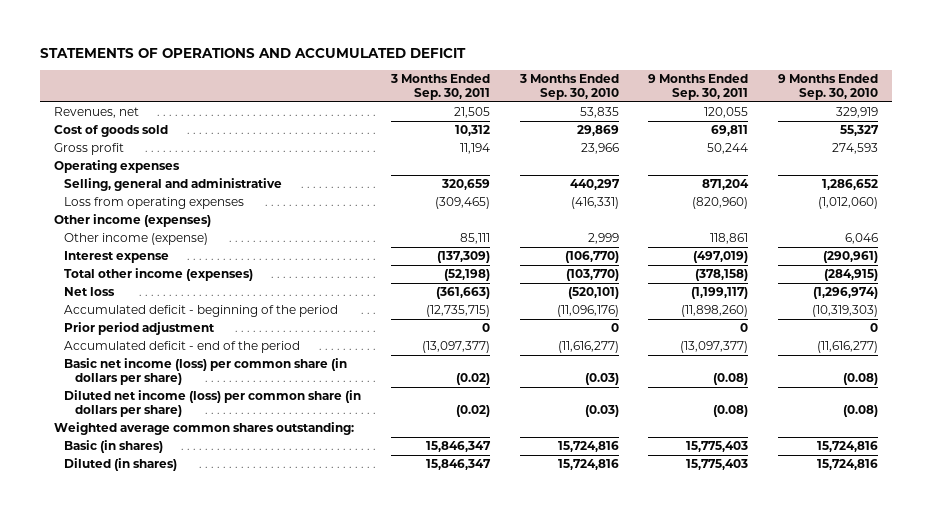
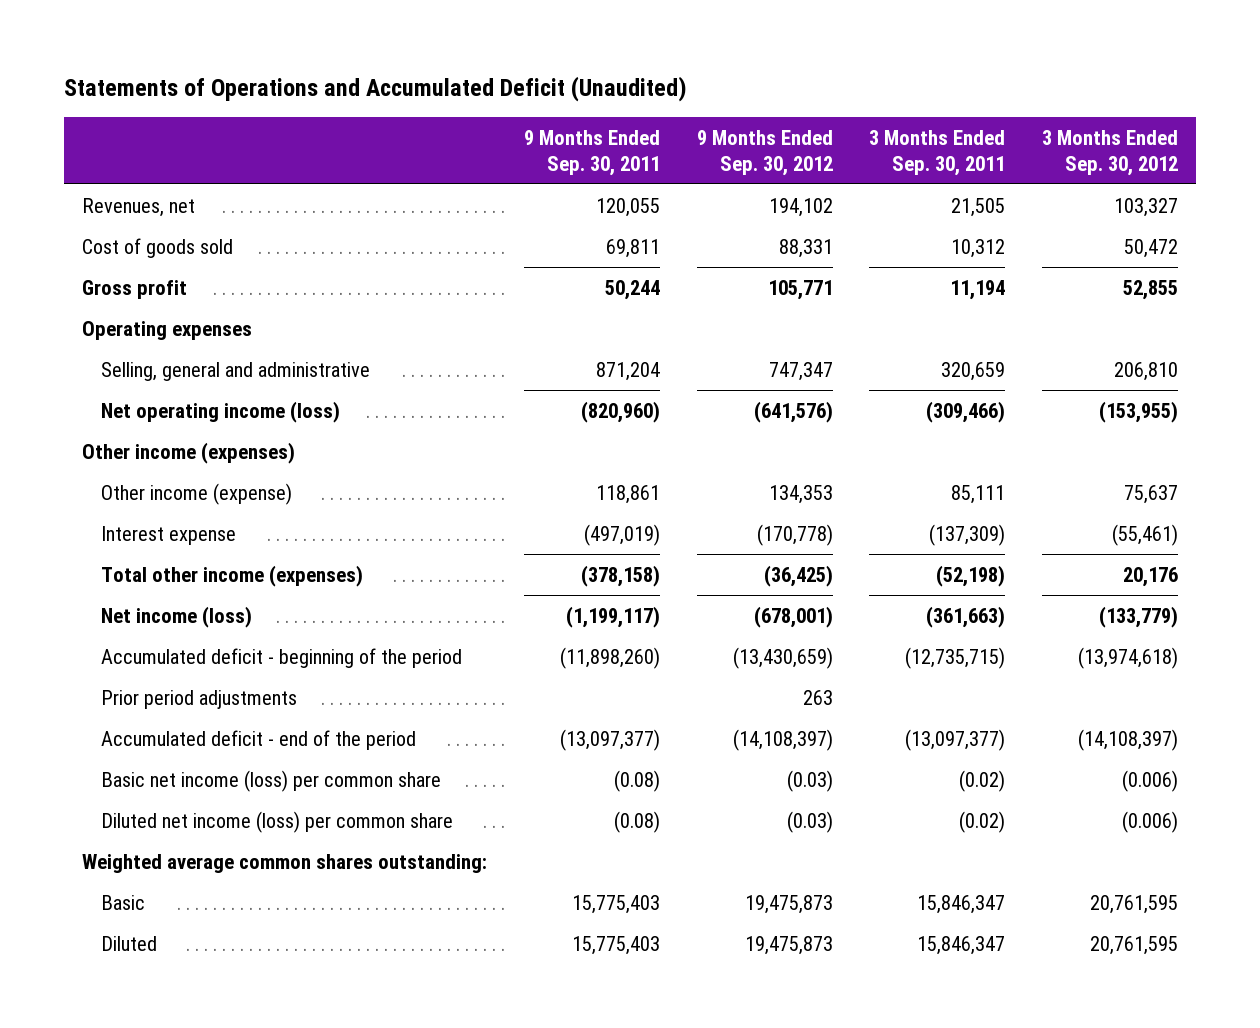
- STATEMENTS OF OPERATIONS AND ACCUMULATED DEFICIT
+ Statements of Operations and Accumulated Deficit (Unaudited)
- | 3 Months Ended Sep. 30, 2011 | 3 Months Ended Sep. 30, 2010 | 9 Months Ended Sep. 30, 2011 | 9 Months Ended Sep. 30, 2010
+ | 9 Months Ended Sep. 30, 2011 | 9 Months Ended Sep. 30, 2012 | 3 Months Ended Sep. 30, 2011 | 3 Months Ended Sep. 30, 2012
- Loss from operating expenses | (309,465) | (416,331) | (820,960) | (1,012,060)
+ Net operating income (loss) | (820,960) | (641,576) | (309,466) | (153,955)
- Net loss | (361,663) | (520,101) | (1,199,117) | (1,296,974)
+ Net income (loss) | (1,199,117) | (678,001) | (361,663) | (133,779)
- Prior period adjustment | 0 | 0 | 0 | 0
+ Prior period adjustments | | 263 | |
- Basic net income (loss) per common share (in dollars per share) | (0.02) | (0.03) | (0.08) | (0.08)
- Diluted net income (loss) per common share (in dollars per share) | (0.02) | (0.03) | (0.08) | (0.08)
+ Basic net income (loss) per common share | (0.08) | (0.03) | (0.02) | (0.006)
+ Diluted net income (loss) per common share | (0.08) | (0.03) | (0.02) | (0.006)
- Basic (in shares) | 15,846,347 | 15,724,816 | 15,775,403 | 15,724,816
- Diluted (in shares) | 15,846,347 | 15,724,816 | 15,775,403 | 15,724,816
+ Basic | 15,775,403 | 19,475,873 | 15,846,347 | 20,761,595
+ Diluted | 15,775,403 | 19,475,873 | 15,846,347 | 20,761,595

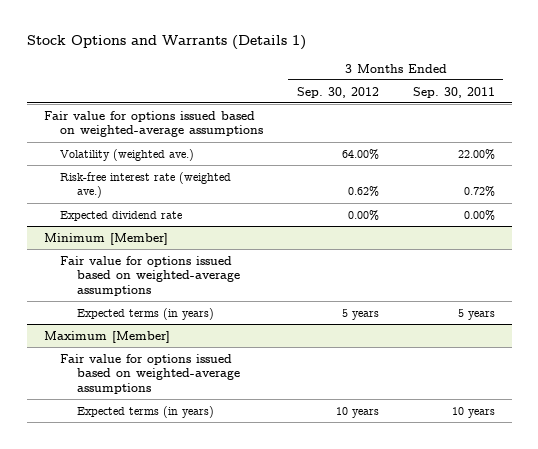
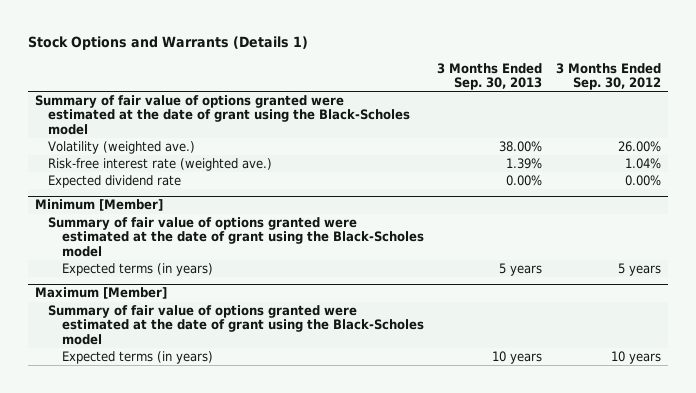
- | 3 Months Ended Sep. 30, 2012 | 3 Months Ended Sep. 30, 2011
+ | 3 Months Ended Sep. 30, 2013 | 3 Months Ended Sep. 30, 2012
- Fair value for options issued based on weighted-average assumptions
- Volatility (weighted ave.) | 64.00% | 22.00%
- Risk-free interest rate (weighted ave.) | 0.62% | 0.72%
+ Summary of fair value of options granted were estimated at the date of grant using the Black-Scholes model
+ Volatility (weighted ave.) | 38.00% | 26.00%
+ Risk-free interest rate (weighted ave.) | 1.39% | 1.04%
@ Minimum [Member]
- Fair value for options issued based on weighted-average assumptions
+ Summary of fair value of options granted were estimated at the date of grant using the Black-Scholes model
@ Maximum [Member]
- Fair value for options issued based on weighted-average assumptions
+ Summary of fair value of options granted were estimated at the date of grant using the Black-Scholes model

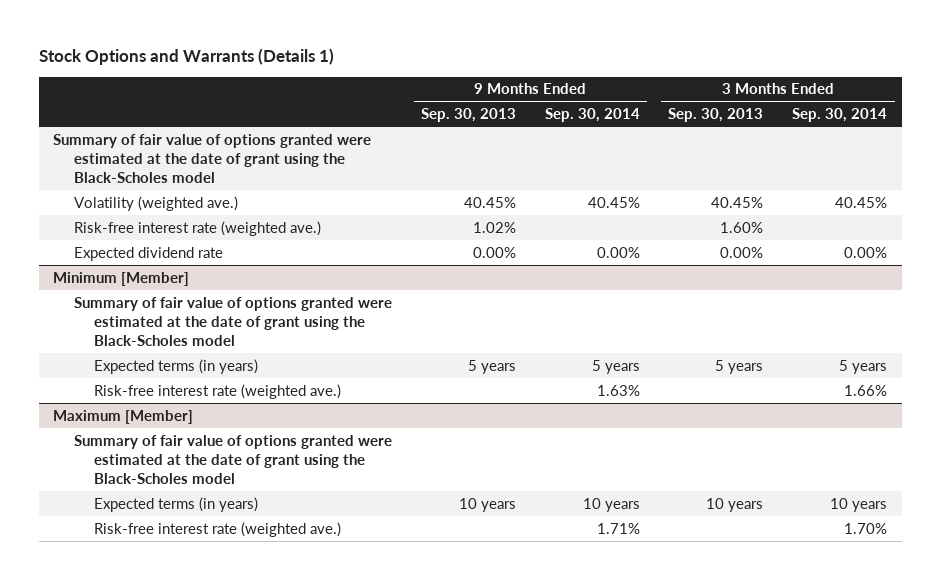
- | 3 Months Ended Sep. 30, 2013 | 3 Months Ended Sep. 30, 2012
+ | 9 Months Ended Sep. 30, 2013 | 9 Months Ended Sep. 30, 2014 | 3 Months Ended Sep. 30, 2013 | 3 Months Ended Sep. 30, 2014
- Volatility (weighted ave.) | 38.00% | 26.00%
- Risk-free interest rate (weighted ave.) | 1.39% | 1.04%
+ Volatility (weighted ave.) | 40.45% | 40.45% | 40.45% | 40.45%
+ Risk-free interest rate (weighted ave.) | 1.02% | | 1.60% |
@ Minimum [Member]
+ Risk-free interest rate (weighted ave.) | | 1.63% | | 1.66%
@ Maximum [Member]
+ Risk-free interest rate (weighted ave.) | | 1.71% | | 1.70%

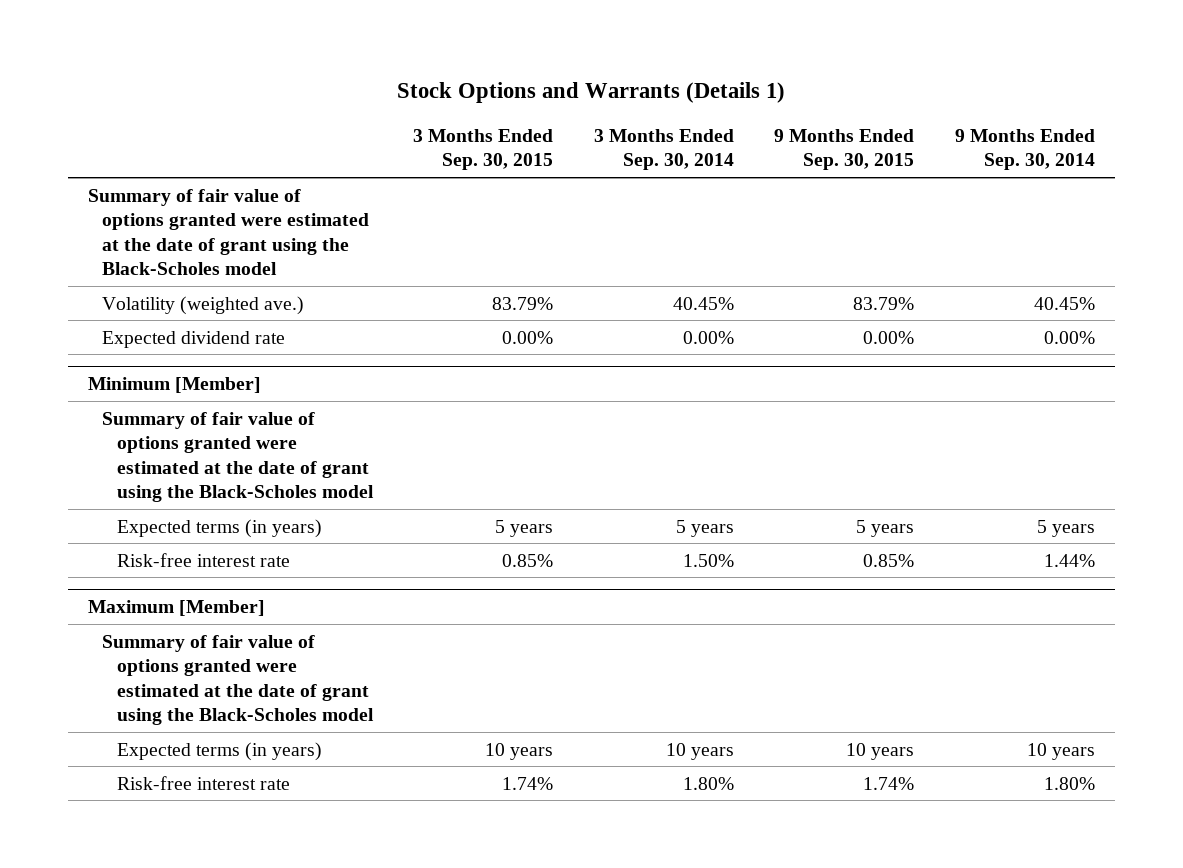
- | 9 Months Ended Sep. 30, 2013 | 9 Months Ended Sep. 30, 2014 | 3 Months Ended Sep. 30, 2013 | 3 Months Ended Sep. 30, 2014
+ | 3 Months Ended Sep. 30, 2015 | 3 Months Ended Sep. 30, 2014 | 9 Months Ended Sep. 30, 2015 | 9 Months Ended Sep. 30, 2014
- Risk-free interest rate (weighted ave.) | 1.02% | | 1.60% |
@ Minimum [Member]
- Risk-free interest rate (weighted ave.) | | 1.63% | | 1.66%
+ Risk-free interest rate | 0.85% | 1.50% | 0.85% | 1.44%
@ Maximum [Member]
- Risk-free interest rate (weighted ave.) | | 1.71% | | 1.70%
+ Risk-free interest rate | 1.74% | 1.80% | 1.74% | 1.80%

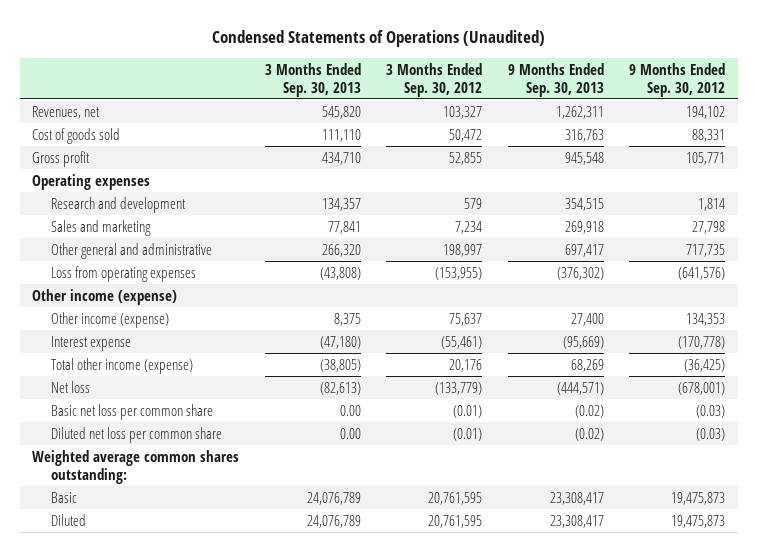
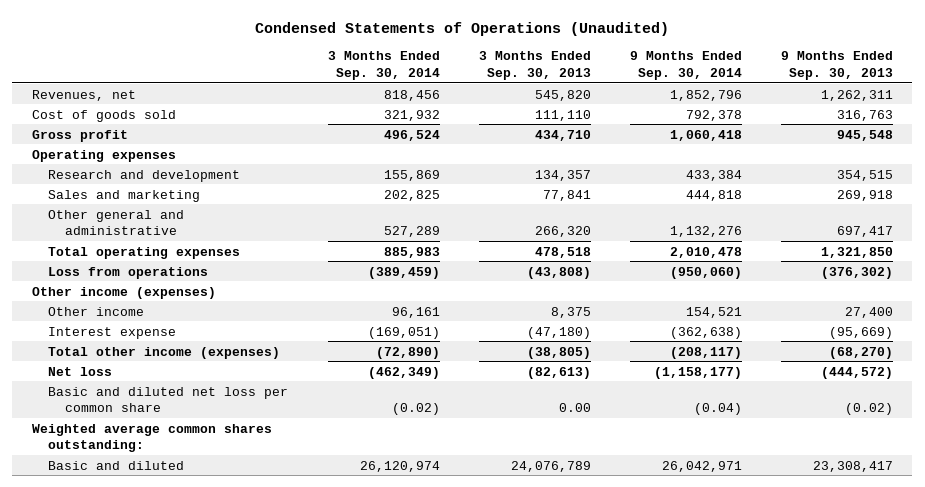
- | 3 Months Ended Sep. 30, 2013 | 3 Months Ended Sep. 30, 2012 | 9 Months Ended Sep. 30, 2013 | 9 Months Ended Sep. 30, 2012
+ | 3 Months Ended Sep. 30, 2014 | 3 Months Ended Sep. 30, 2013 | 9 Months Ended Sep. 30, 2014 | 9 Months Ended Sep. 30, 2013
- Loss from operating expenses | (43,808) | (153,955) | (376,302) | (641,576)
- Other income (expense)
- Other income (expense) | 8,375 | 75,637 | 27,400 | 134,353
+ Total operating expenses | 885,983 | 478,518 | 2,010,478 | 1,321,850
+ Loss from operations | (389,459) | (43,808) | (950,060) | (376,302)
+ Other income (expenses)
+ Other income | 96,161 | 8,375 | 154,521 | 27,400
- Total other income (expense) | (38,805) | 20,176 | 68,269 | (36,425)
- Net loss | (82,613) | (133,779) | (444,571) | (678,001)
- Basic net loss per common share | 0.00 | (0.01) | (0.02) | (0.03)
- Diluted net loss per common share | 0.00 | (0.01) | (0.02) | (0.03)
+ Total other income (expenses) | (72,890) | (38,805) | (208,117) | (68,270)
+ Net loss | (462,349) | (82,613) | (1,158,177) | (444,572)
+ Basic and diluted net loss per common share | (0.02) | 0.00 | (0.04) | (0.02)
- Basic | 24,076,789 | 20,761,595 | 23,308,417 | 19,475,873
- Diluted | 24,076,789 | 20,761,595 | 23,308,417 | 19,475,873
+ Basic and diluted | 26,120,974 | 24,076,789 | 26,042,971 | 23,308,417

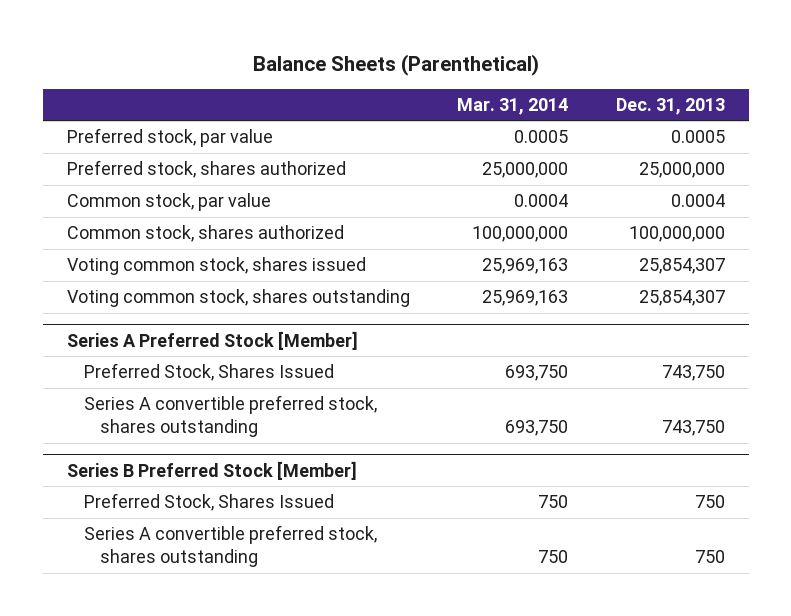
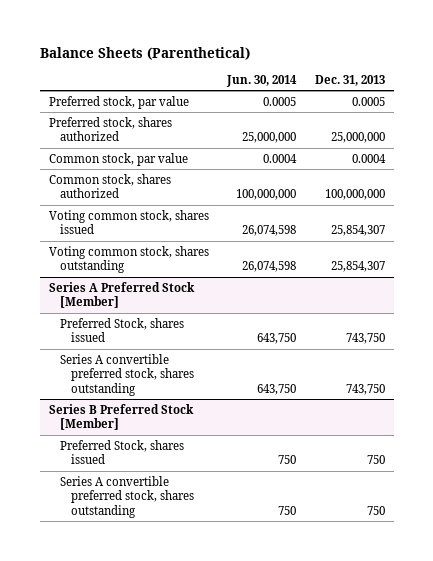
- | Mar. 31, 2014 | Dec. 31, 2013
+ | Jun. 30, 2014 | Dec. 31, 2013
@ Series A Preferred Stock [Member]
- Preferred Stock, Shares Issued | 693,750 | 743,750
+ Preferred Stock, shares issued | 643,750 | 743,750
@ Series B Preferred Stock [Member]
- Preferred Stock, Shares Issued | 750 | 750
+ Preferred Stock, shares issued | 750 | 750

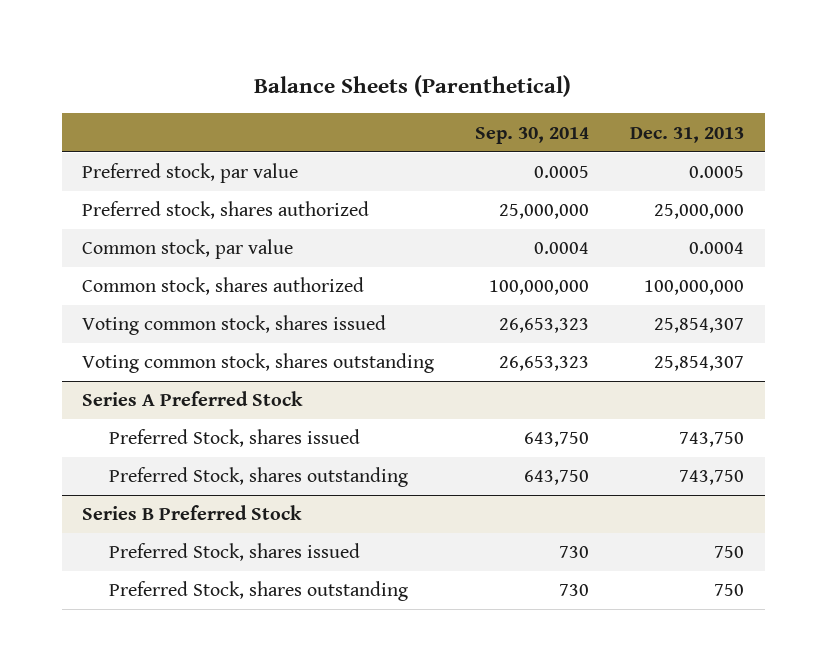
- | Jun. 30, 2014 | Dec. 31, 2013
+ | Sep. 30, 2014 | Dec. 31, 2013
- Series A Preferred Stock [Member]
+ Series A Preferred Stock
- Series A convertible preferred stock, shares outstanding | 643,750 | 743,750
- Series B Preferred Stock [Member]
+ Preferred Stock, shares outstanding | 643,750 | 743,750
+ Series B Preferred Stock
- Series A convertible preferred stock, shares outstanding | 750 | 750
+ Preferred Stock, shares outstanding | 730 | 750

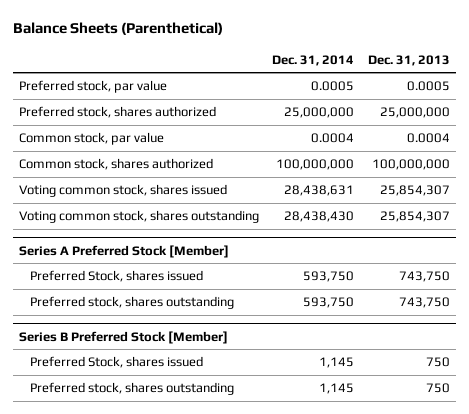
- | Sep. 30, 2014 | Dec. 31, 2013
+ | Dec. 31, 2014 | Dec. 31, 2013
- Series A Preferred Stock
+ Series A Preferred Stock [Member]
- Preferred Stock, shares outstanding | 643,750 | 743,750
- Series B Preferred Stock
+ Preferred stock, shares outstanding | 593,750 | 743,750
+ Series B Preferred Stock [Member]
- Preferred Stock, shares outstanding | 730 | 750
+ Preferred stock, shares outstanding | 1,145 | 750

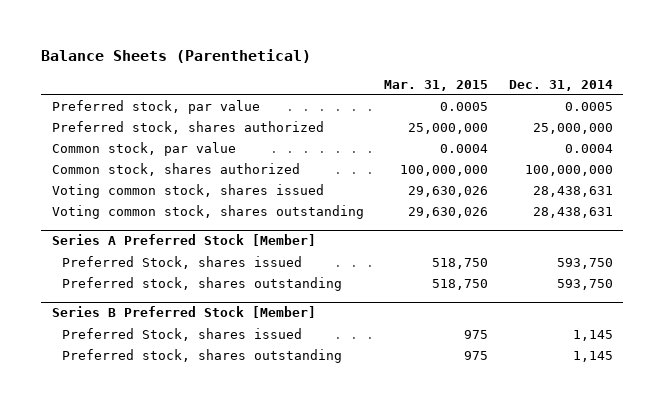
- | Dec. 31, 2014 | Dec. 31, 2013
+ | Mar. 31, 2015 | Dec. 31, 2014
- Voting common stock, shares outstanding | 28,438,430 | 25,854,307
+ Voting common stock, shares outstanding | 29,630,026 | 28,438,631

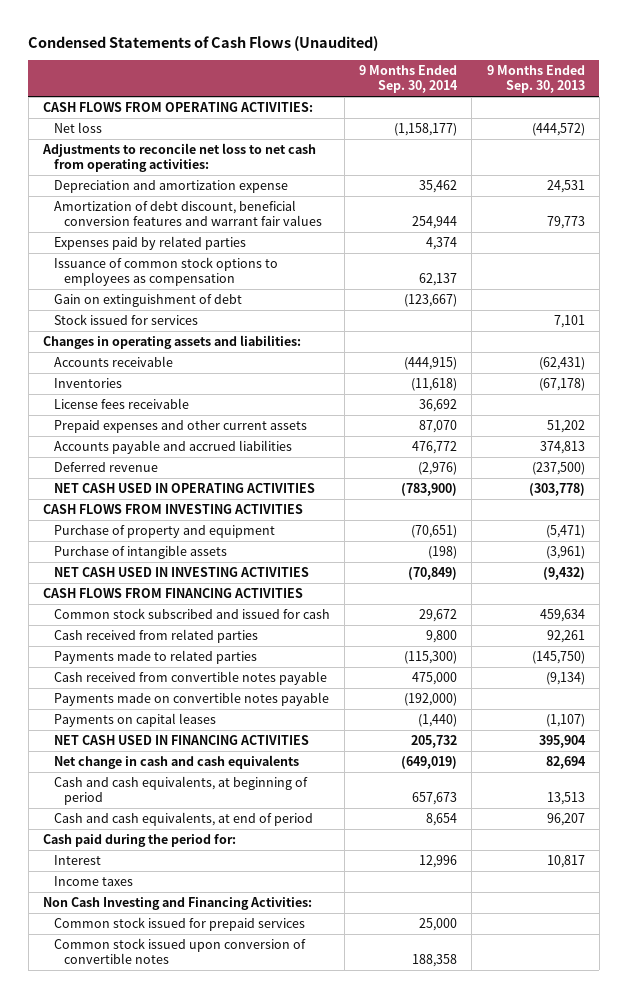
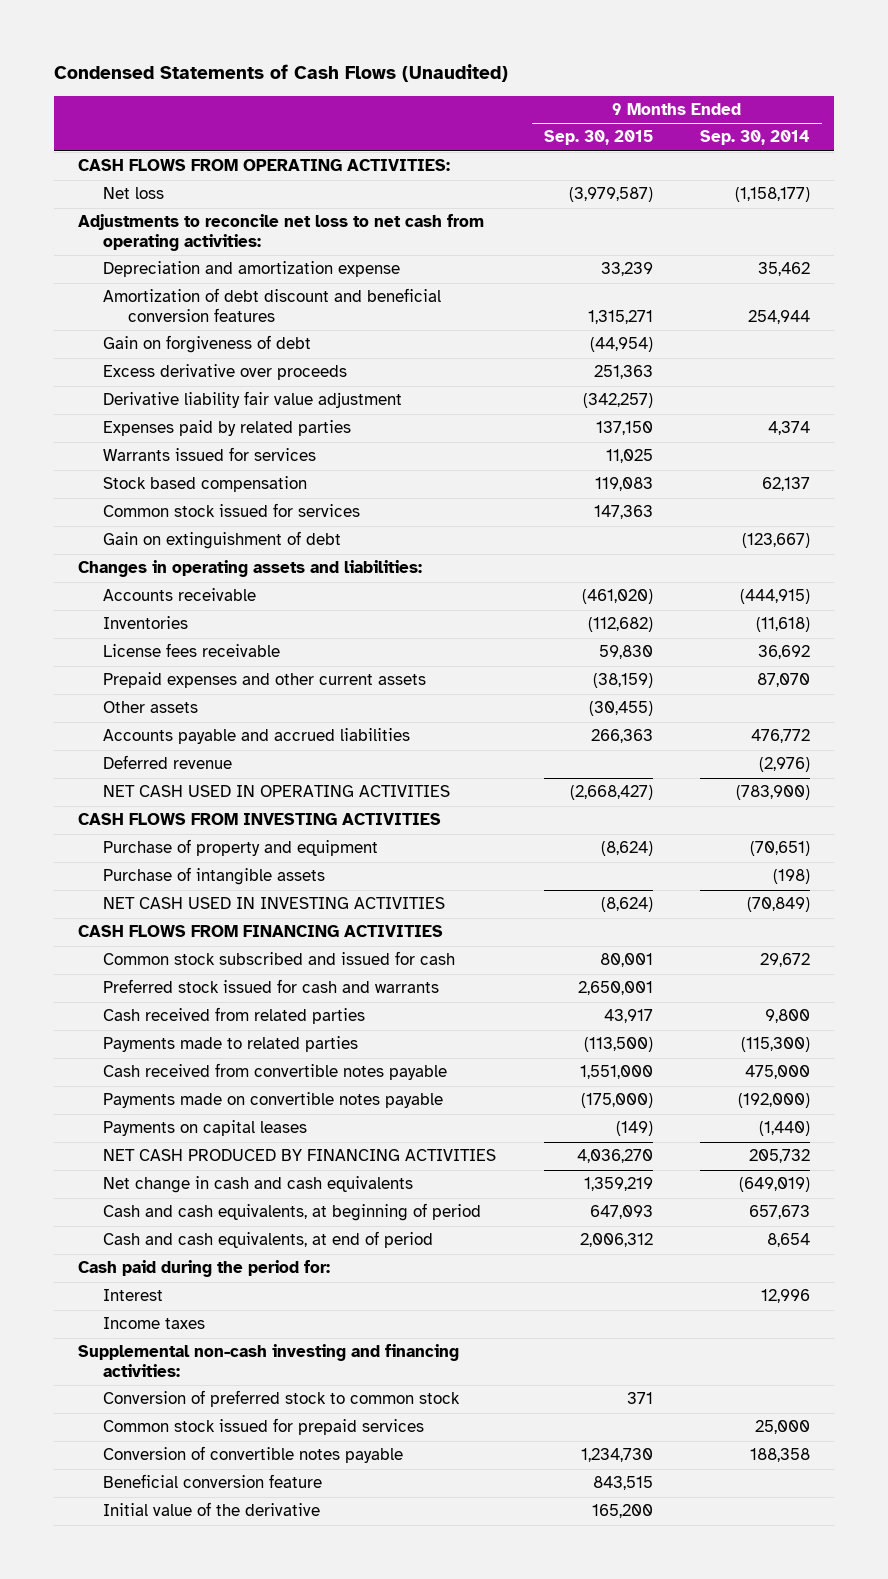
- | 9 Months Ended Sep. 30, 2014 | 9 Months Ended Sep. 30, 2013
+ | 9 Months Ended Sep. 30, 2015 | 9 Months Ended Sep. 30, 2014
- Amortization of debt discount, beneficial conversion features and warrant fair values | 254,944 | 79,773
+ Amortization of debt discount and beneficial conversion features | 1,315,271 | 254,944
+ Gain on forgiveness of debt | (44,954) |
+ Excess derivative over proceeds | 251,363 |
+ Derivative liability fair value adjustment | (342,257) |
- Issuance of common stock options to employees as compensation | 62,137 |
+ Warrants issued for services | 11,025 |
+ Stock based compensation | 119,083 | 62,137
+ Common stock issued for services | 147,363 |
- Stock issued for services | | 7,101
+ Other assets | (30,455) |
+ Preferred stock issued for cash and warrants | 2,650,001 |
- NET CASH USED IN FINANCING ACTIVITIES | 205,732 | 395,904
+ NET CASH PRODUCED BY FINANCING ACTIVITIES | 4,036,270 | 205,732
- Non Cash Investing and Financing Activities:
+ Supplemental non-cash investing and financing activities:
+ Conversion of preferred stock to common stock | 371 |
- Common stock issued upon conversion of convertible notes | 188,358 |
+ Conversion of convertible notes payable | 1,234,730 | 188,358
+ Beneficial conversion feature | 843,515 |
+ Initial value of the derivative | 165,200 |

